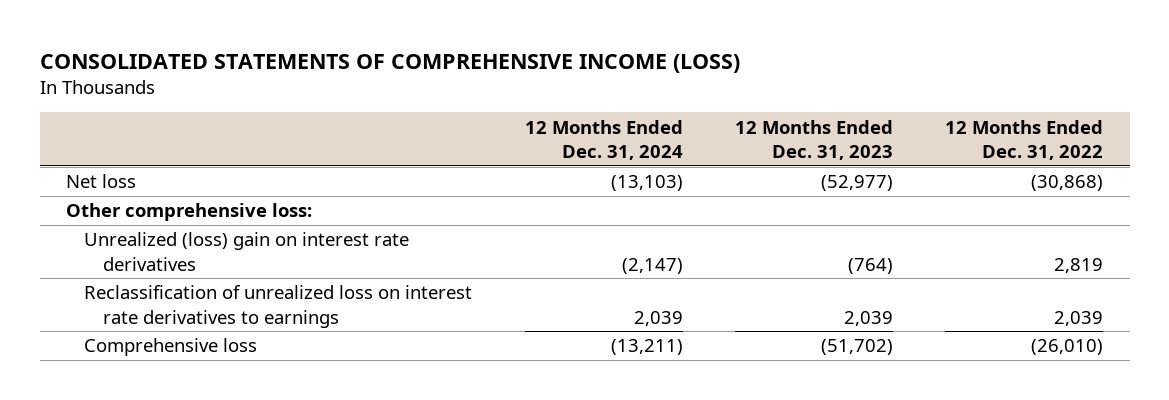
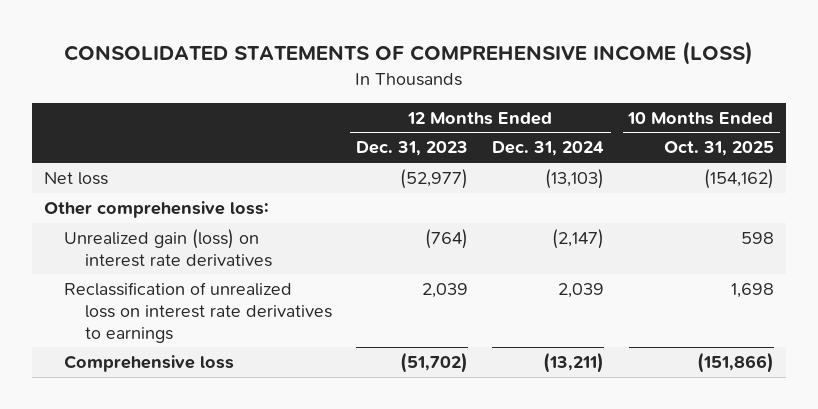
- | 12 Months Ended Dec. 31, 2024 | 12 Months Ended Dec. 31, 2023 | 12 Months Ended Dec. 31, 2022
+ | 12 Months Ended Dec. 31, 2023 | 12 Months Ended Dec. 31, 2024 | 10 Months Ended Oct. 31, 2025
- Unrealized (loss) gain on interest rate derivatives | (2,147) | (764) | 2,819
+ Unrealized gain (loss) on interest rate derivatives | (764) | (2,147) | 598

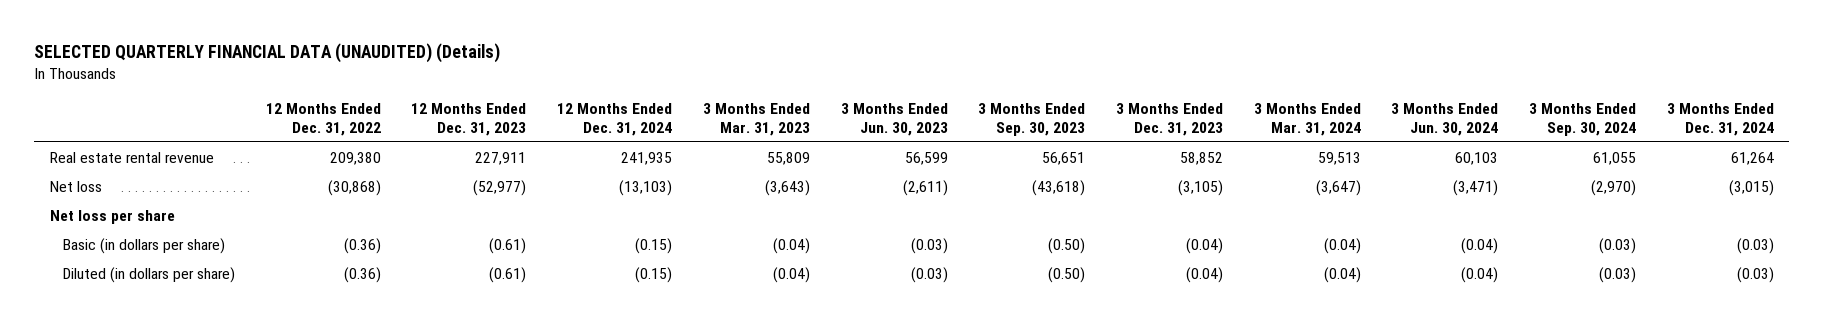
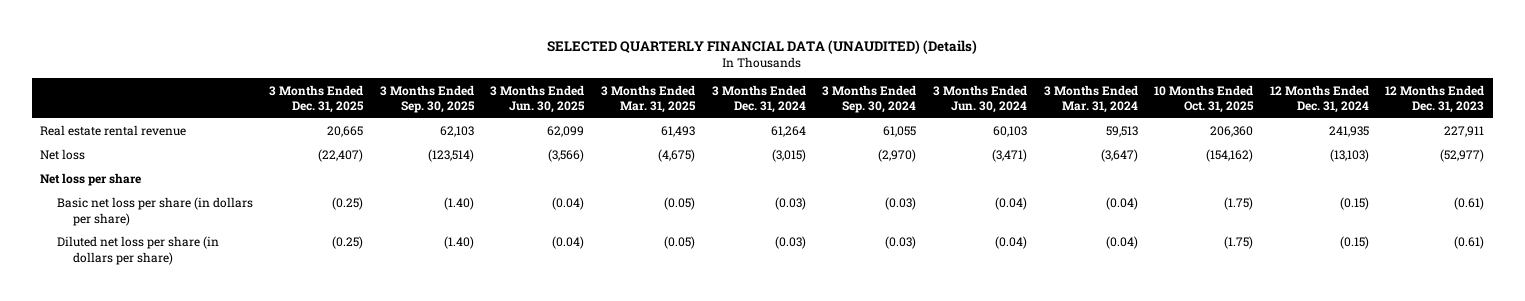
- | 12 Months Ended Dec. 31, 2022 | 12 Months Ended Dec. 31, 2023 | 12 Months Ended Dec. 31, 2024 | 3 Months Ended Mar. 31, 2023 | 3 Months Ended Jun. 30, 2023 | 3 Months Ended Sep. 30, 2023 | 3 Months Ended Dec. 31, 2023 | 3 Months Ended Mar. 31, 2024 | 3 Months Ended Jun. 30, 2024 | 3 Months Ended Sep. 30, 2024 | 3 Months Ended Dec. 31, 2024
+ | 3 Months Ended Dec. 31, 2025 | 3 Months Ended Sep. 30, 2025 | 3 Months Ended Jun. 30, 2025 | 3 Months Ended Mar. 31, 2025 | 3 Months Ended Dec. 31, 2024 | 3 Months Ended Sep. 30, 2024 | 3 Months Ended Jun. 30, 2024 | 3 Months Ended Mar. 31, 2024 | 10 Months Ended Oct. 31, 2025 | 12 Months Ended Dec. 31, 2024 | 12 Months Ended Dec. 31, 2023
- Basic (in dollars per share) | (0.36) | (0.61) | (0.15) | (0.04) | (0.03) | (0.50) | (0.04) | (0.04) | (0.04) | (0.03) | (0.03)
- Diluted (in dollars per share) | (0.36) | (0.61) | (0.15) | (0.04) | (0.03) | (0.50) | (0.04) | (0.04) | (0.04) | (0.03) | (0.03)
+ Basic net loss per share (in dollars per share) | (0.25) | (1.40) | (0.04) | (0.05) | (0.03) | (0.03) | (0.04) | (0.04) | (1.75) | (0.15) | (0.61)
+ Diluted net loss per share (in dollars per share) | (0.25) | (1.40) | (0.04) | (0.05) | (0.03) | (0.03) | (0.04) | (0.04) | (1.75) | (0.15) | (0.61)

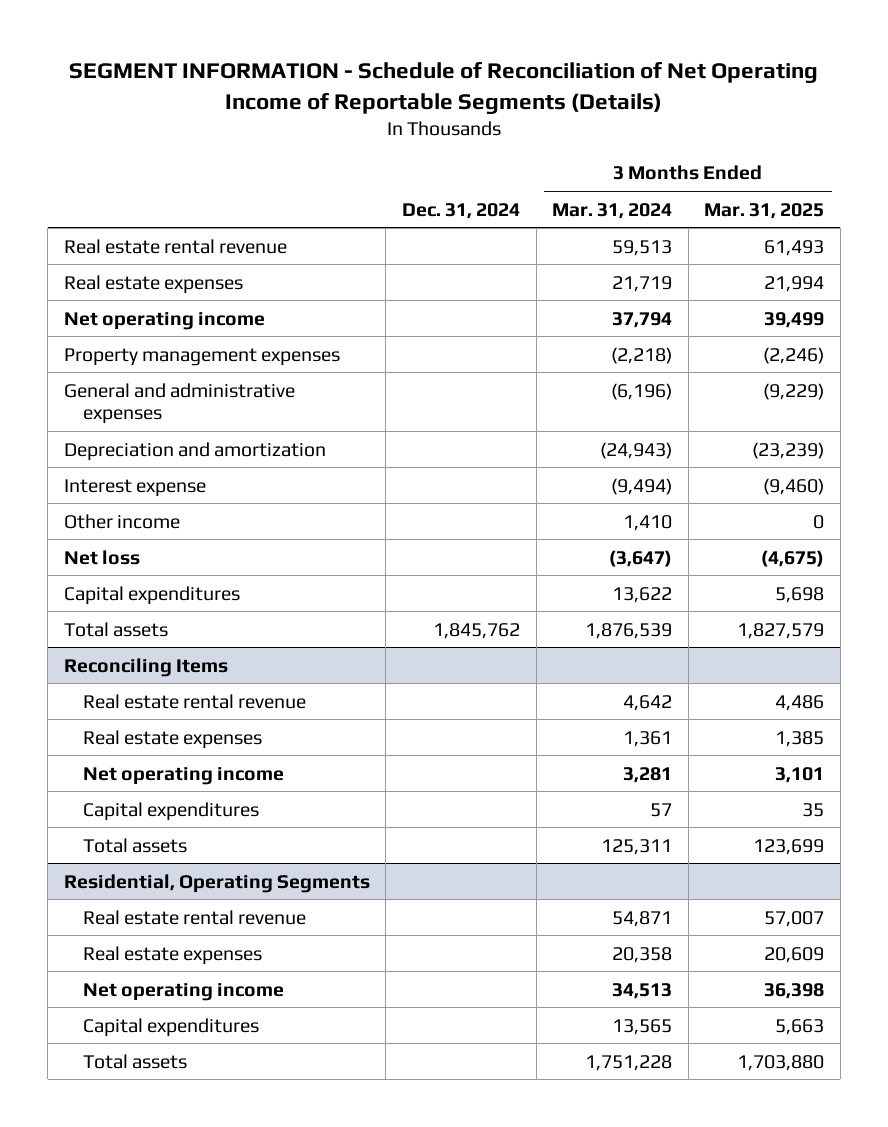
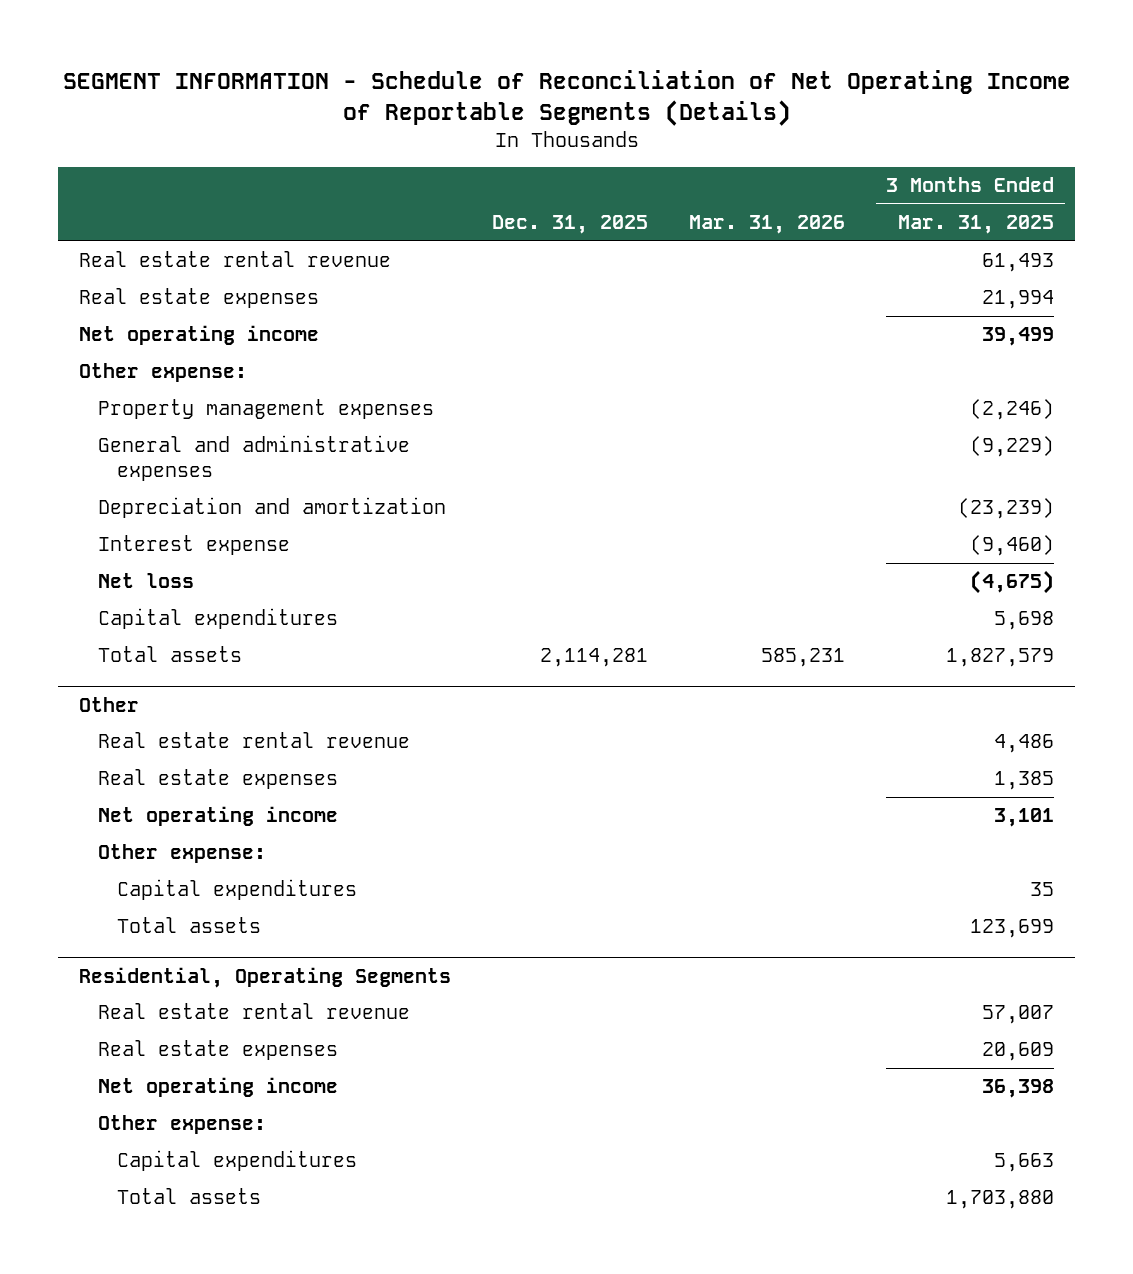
- | Dec. 31, 2024 | 3 Months Ended Mar. 31, 2024 | 3 Months Ended Mar. 31, 2025
+ | Dec. 31, 2025 | Mar. 31, 2026 | 3 Months Ended Mar. 31, 2025
+ Other expense:
- Other income | | 1,410 | 0
- Reconciling Items
+ Other
+ Other expense:
@ Residential, Operating Segments
+ Other expense:

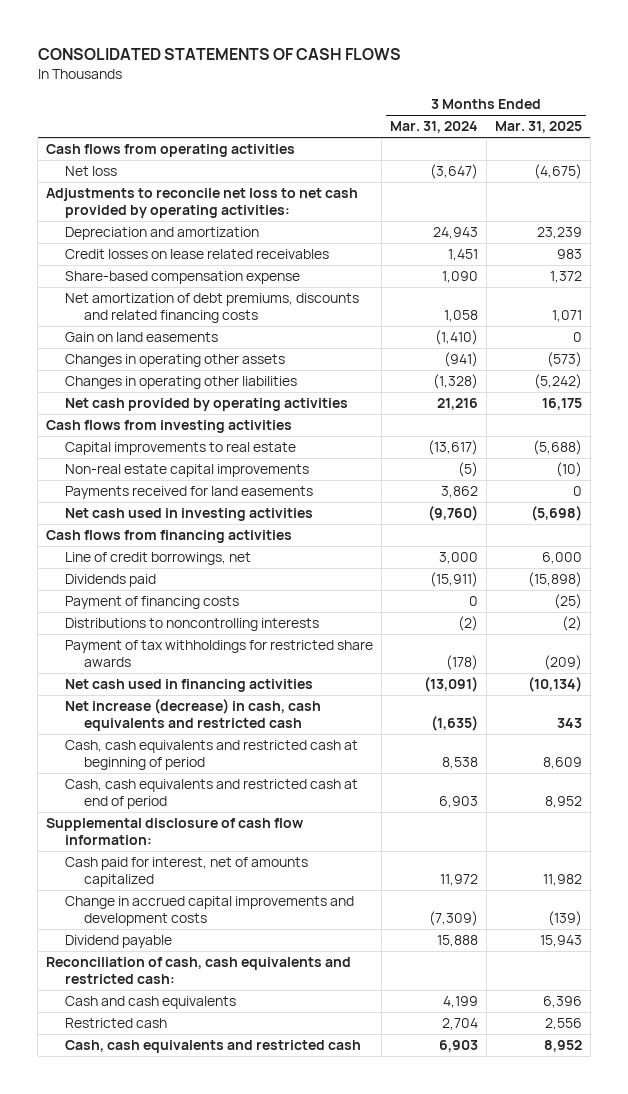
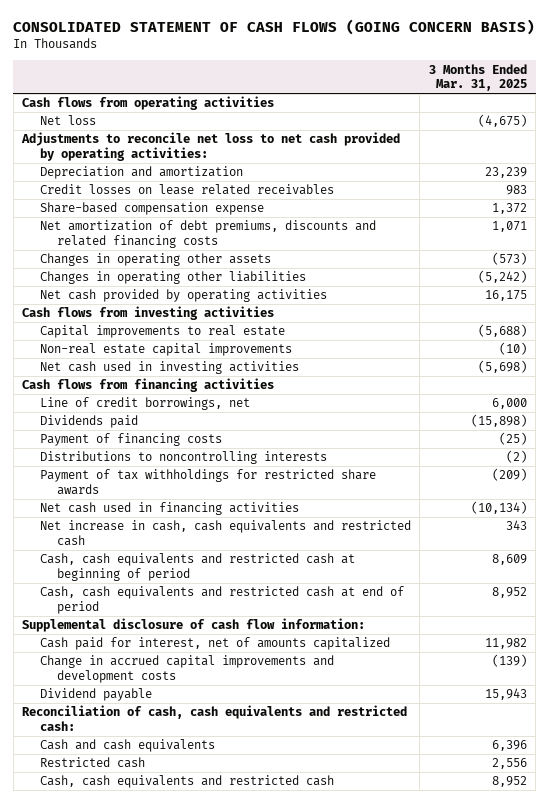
- CONSOLIDATED STATEMENTS OF CASH FLOWS
+ CONSOLIDATED STATEMENT OF CASH FLOWS (GOING CONCERN BASIS)
- | 3 Months Ended Mar. 31, 2024 | 3 Months Ended Mar. 31, 2025
+ | 3 Months Ended Mar. 31, 2025
- Gain on land easements | (1,410) | 0
- Payments received for land easements | 3,862 | 0
- Net increase (decrease) in cash, cash equivalents and restricted cash | (1,635) | 343
+ Net increase in cash, cash equivalents and restricted cash | 343

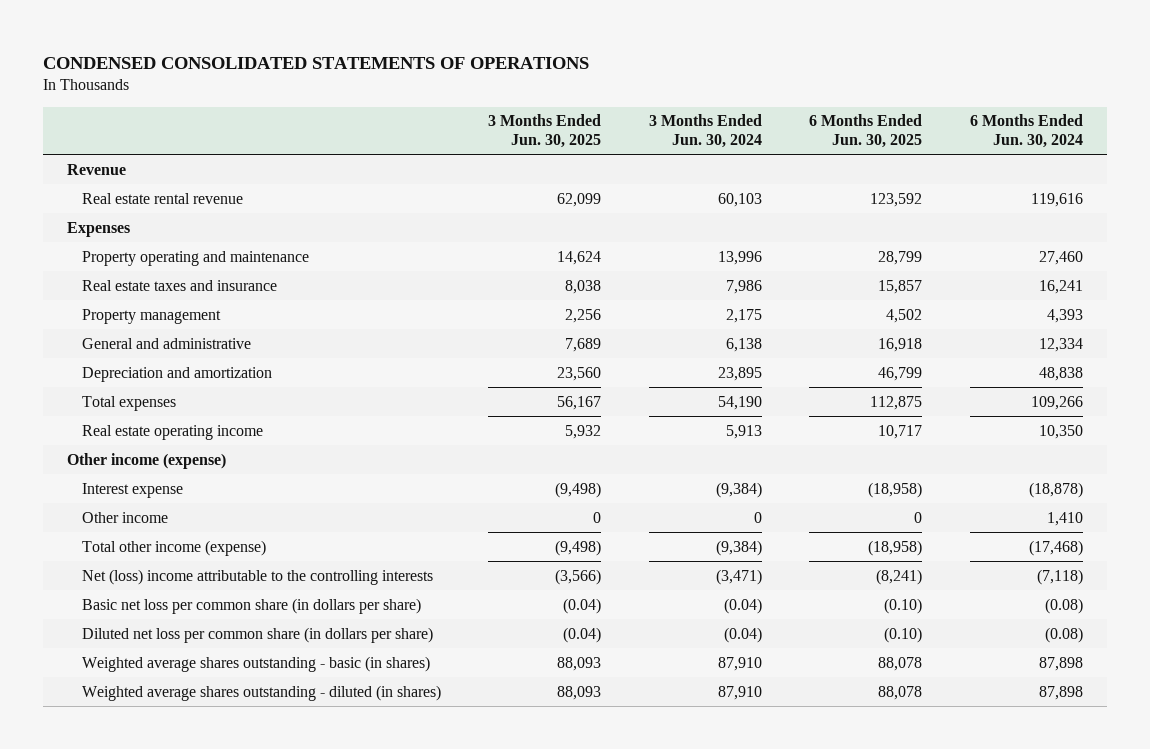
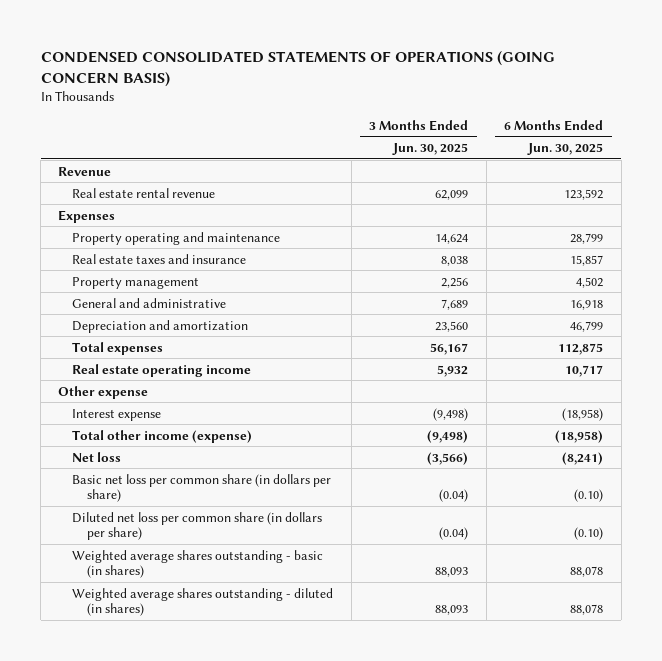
- CONDENSED CONSOLIDATED STATEMENTS OF OPERATIONS
+ CONDENSED CONSOLIDATED STATEMENTS OF OPERATIONS (GOING CONCERN BASIS)
- | 3 Months Ended Jun. 30, 2025 | 3 Months Ended Jun. 30, 2024 | 6 Months Ended Jun. 30, 2025 | 6 Months Ended Jun. 30, 2024
+ | 3 Months Ended Jun. 30, 2025 | 6 Months Ended Jun. 30, 2025
- Other income (expense)
+ Other expense
- Other income | 0 | 0 | 0 | 1,410
- Net (loss) income attributable to the controlling interests | (3,566) | (3,471) | (8,241) | (7,118)
+ Net loss | (3,566) | (8,241)

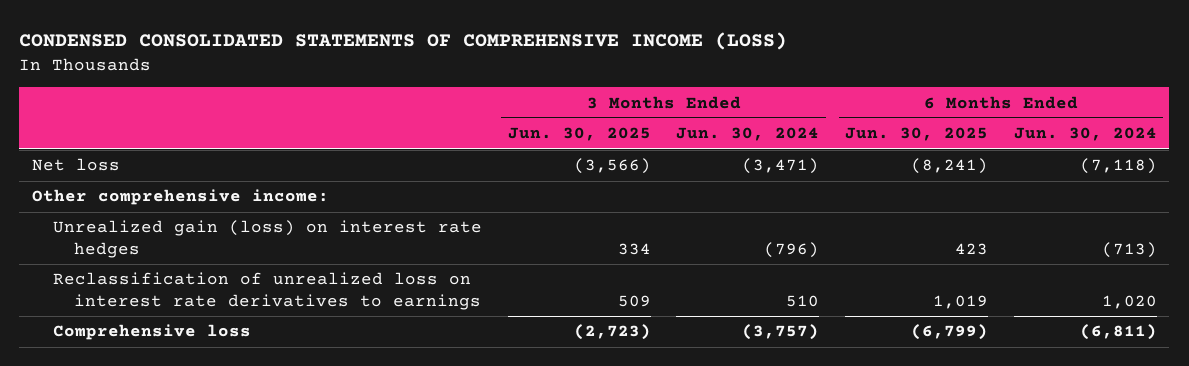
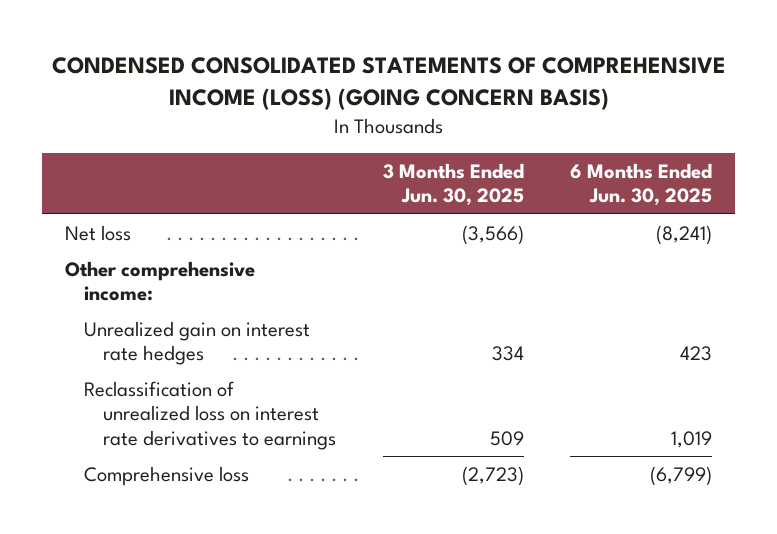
- CONDENSED CONSOLIDATED STATEMENTS OF COMPREHENSIVE INCOME (LOSS)
+ CONDENSED CONSOLIDATED STATEMENTS OF COMPREHENSIVE INCOME (LOSS) (GOING CONCERN BASIS)
- | 3 Months Ended Jun. 30, 2025 | 3 Months Ended Jun. 30, 2024 | 6 Months Ended Jun. 30, 2025 | 6 Months Ended Jun. 30, 2024
+ | 3 Months Ended Jun. 30, 2025 | 6 Months Ended Jun. 30, 2025
- Unrealized gain (loss) on interest rate hedges | 334 | (796) | 423 | (713)
+ Unrealized gain on interest rate hedges | 334 | 423

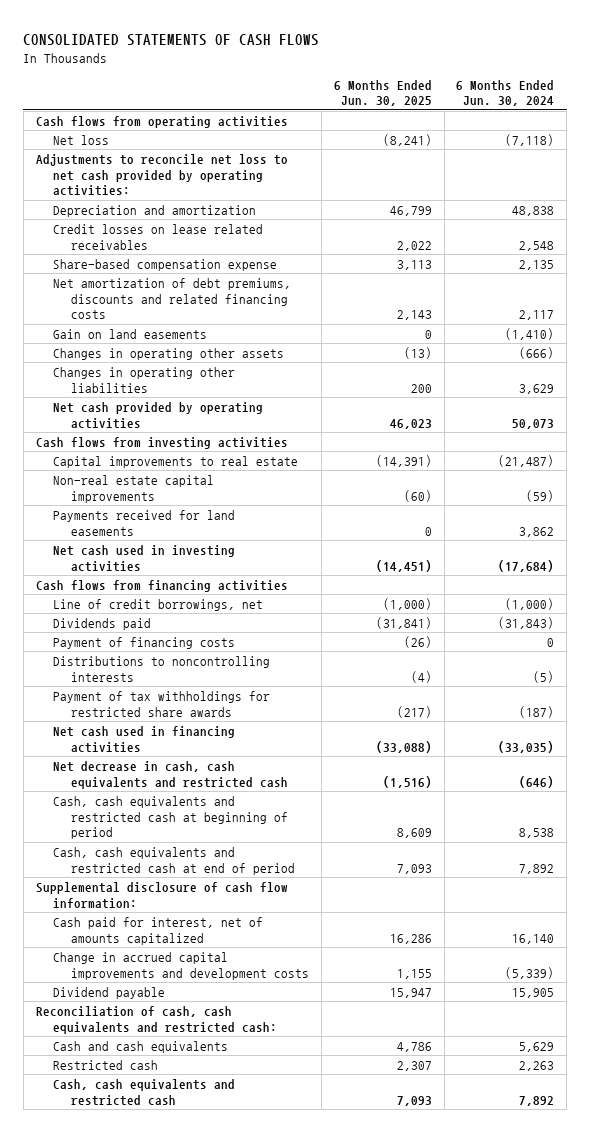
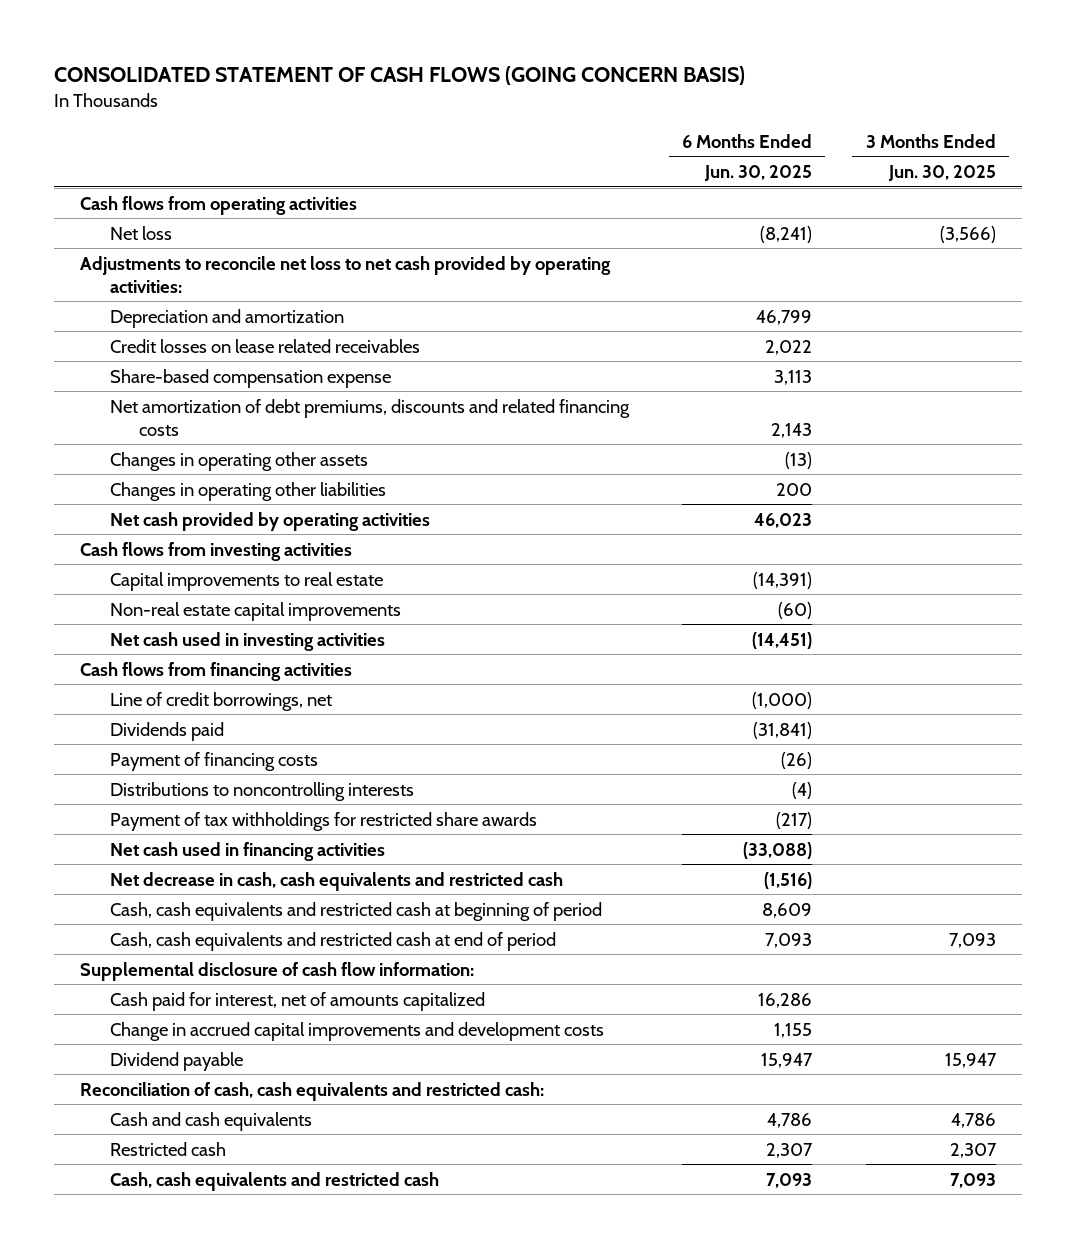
- CONSOLIDATED STATEMENTS OF CASH FLOWS
+ CONSOLIDATED STATEMENT OF CASH FLOWS (GOING CONCERN BASIS)
- | 6 Months Ended Jun. 30, 2025 | 6 Months Ended Jun. 30, 2024
+ | 6 Months Ended Jun. 30, 2025 | 3 Months Ended Jun. 30, 2025
- Gain on land easements | 0 | (1,410)
- Payments received for land easements | 0 | 3,862

